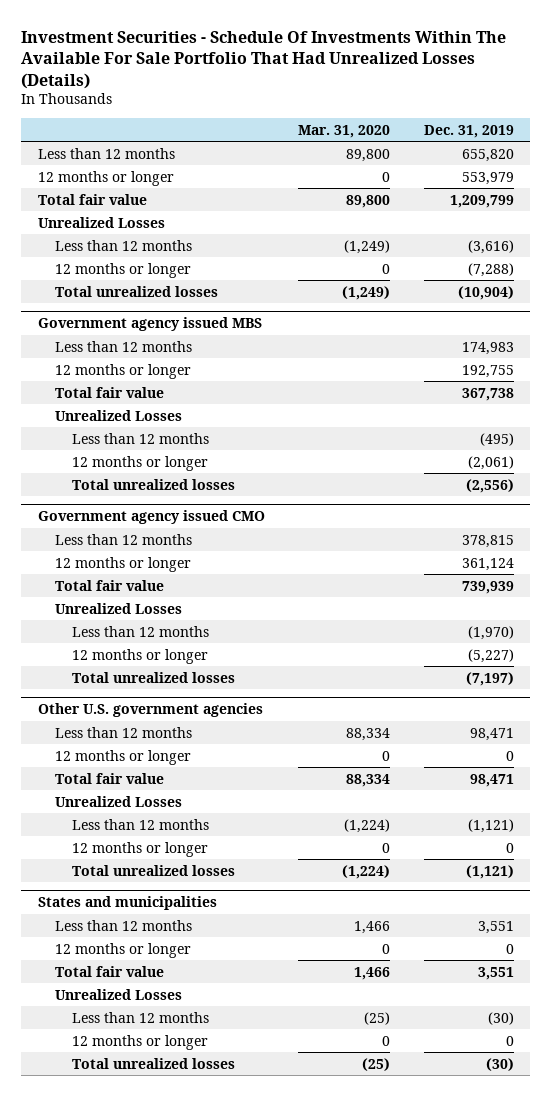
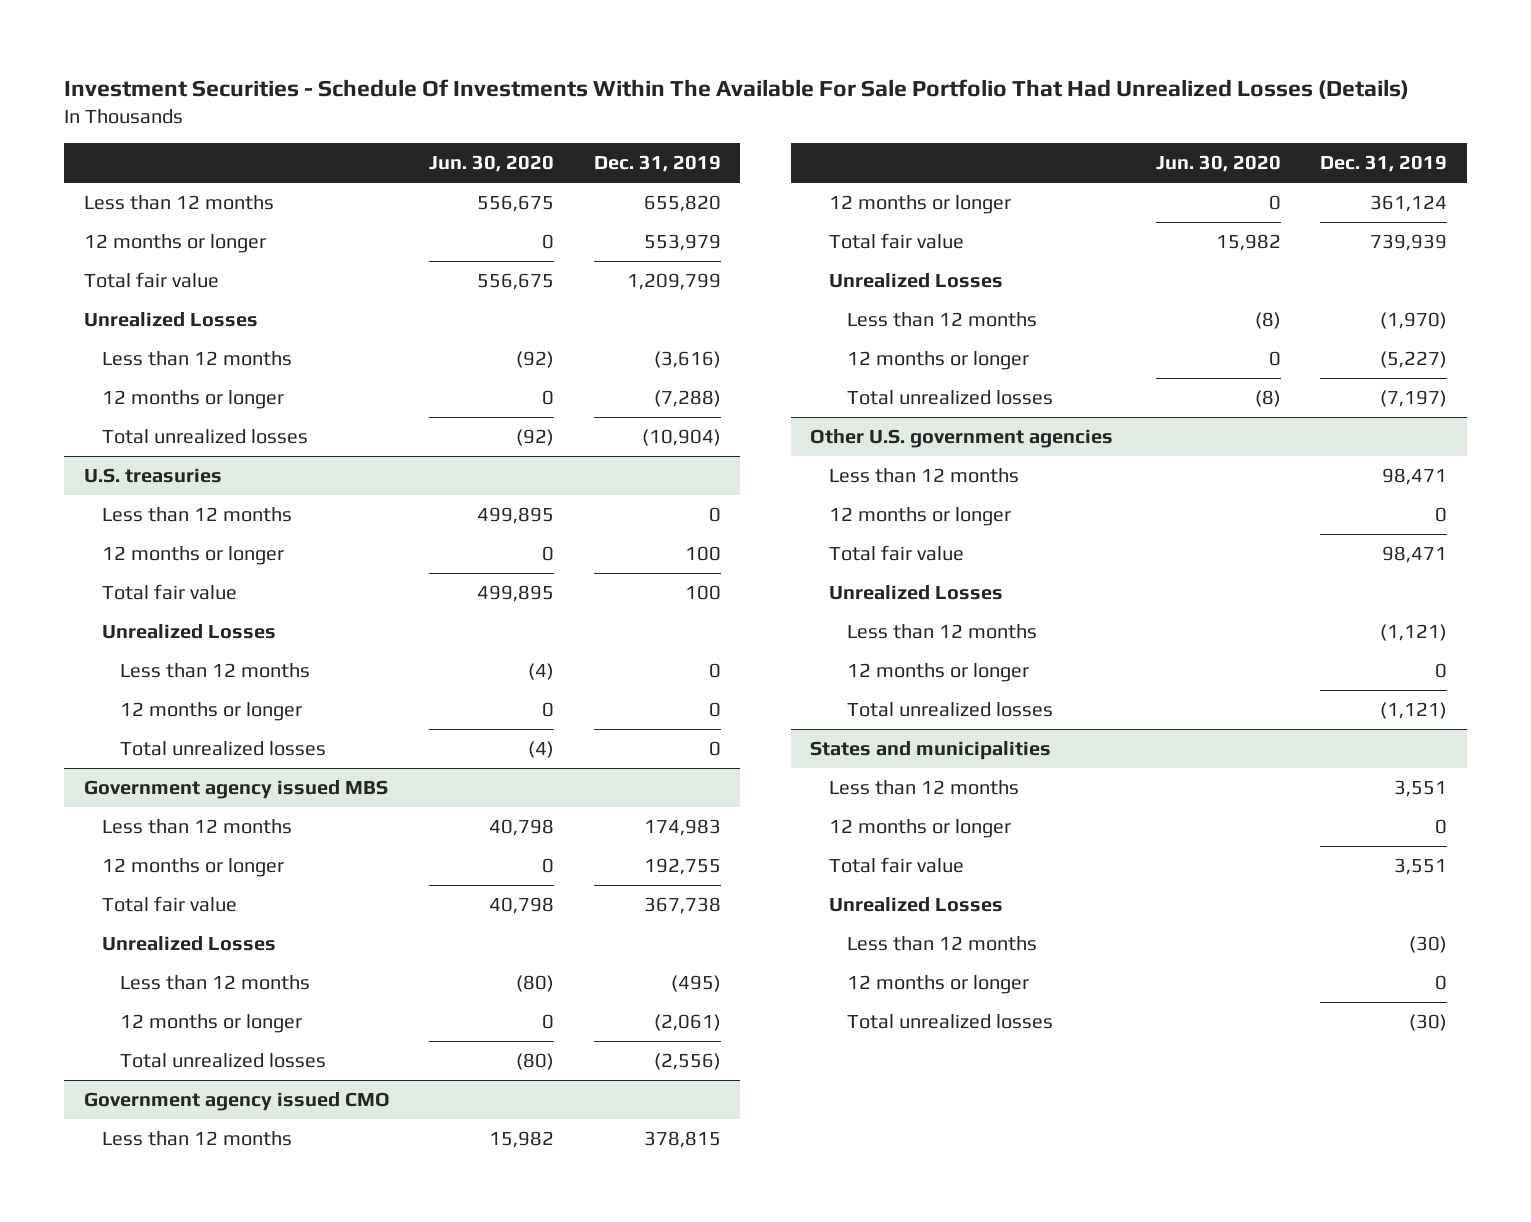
- | Mar. 31, 2020 | Dec. 31, 2019
+ | Jun. 30, 2020 | Dec. 31, 2019
+ U.S. treasuries
+ Less than 12 months | 499,895 | 0
+ 12 months or longer | 0 | 100
+ Total fair value | 499,895 | 100
+ Unrealized Losses
+ Less than 12 months | (4) | 0
+ 12 months or longer | 0 | 0
+ Total unrealized losses | (4) | 0

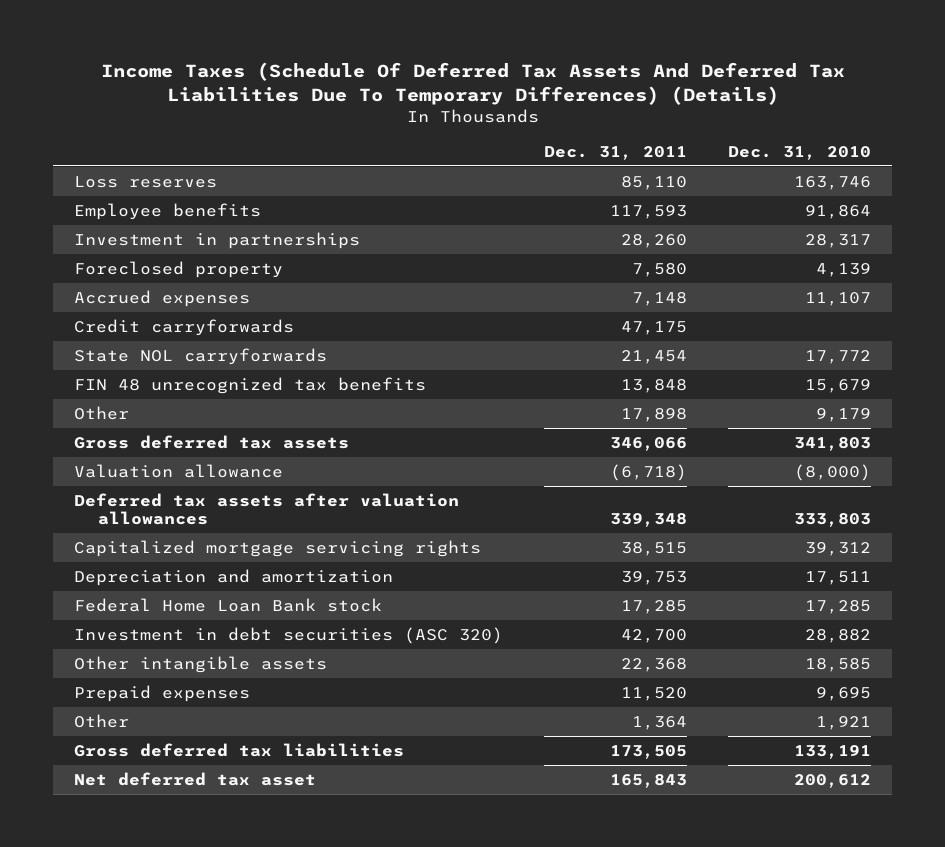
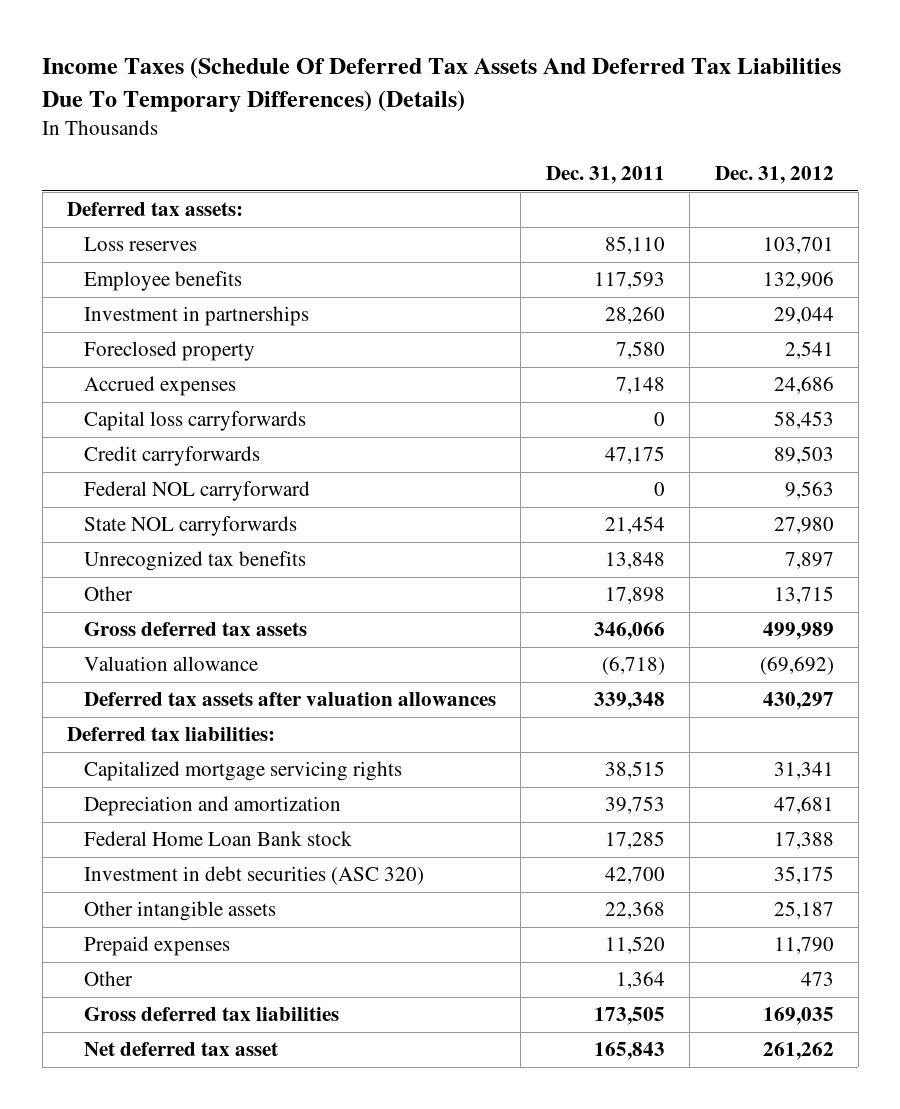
- | Dec. 31, 2011 | Dec. 31, 2010
+ | Dec. 31, 2011 | Dec. 31, 2012
+ Deferred tax assets:
+ Capital loss carryforwards | 0 | 58,453
+ Federal NOL carryforward | 0 | 9,563
- FIN 48 unrecognized tax benefits | 13,848 | 15,679
+ Unrecognized tax benefits | 13,848 | 7,897
+ Deferred tax liabilities:

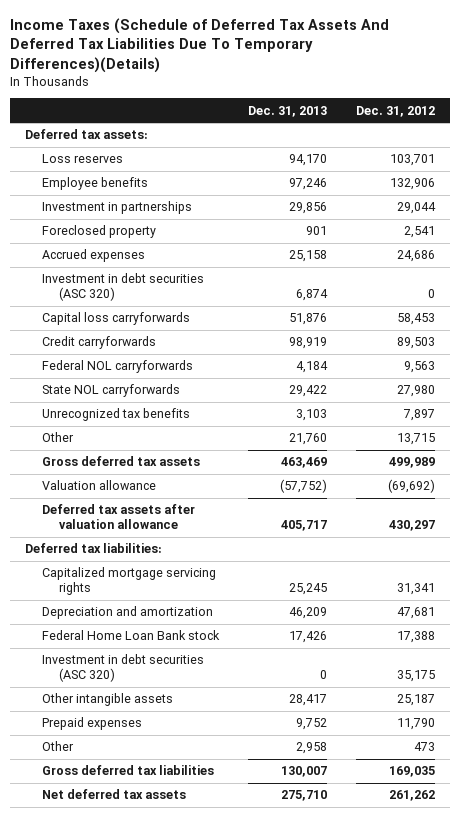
- Income Taxes (Schedule Of Deferred Tax Assets And Deferred Tax Liabilities Due To Temporary Differences) (Details)
+ Income Taxes (Schedule of Deferred Tax Assets And Deferred Tax Liabilities Due To Temporary Differences)(Details)
- | Dec. 31, 2011 | Dec. 31, 2012
+ | Dec. 31, 2013 | Dec. 31, 2012
+ Investment in debt securities (ASC 320) | 6,874 | 0
- Federal NOL carryforward | 0 | 9,563
+ Federal NOL carryforwards | 4,184 | 9,563
- Deferred tax assets after valuation allowances | 339,348 | 430,297
+ Deferred tax assets after valuation allowance | 405,717 | 430,297
- Net deferred tax asset | 165,843 | 261,262
+ Net deferred tax assets | 275,710 | 261,262

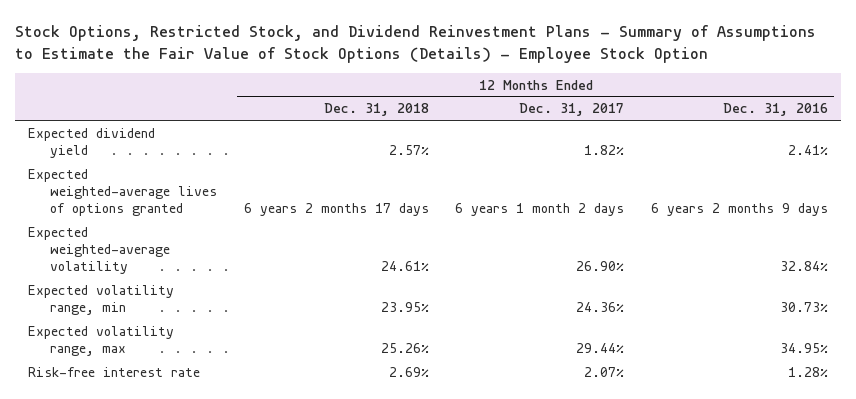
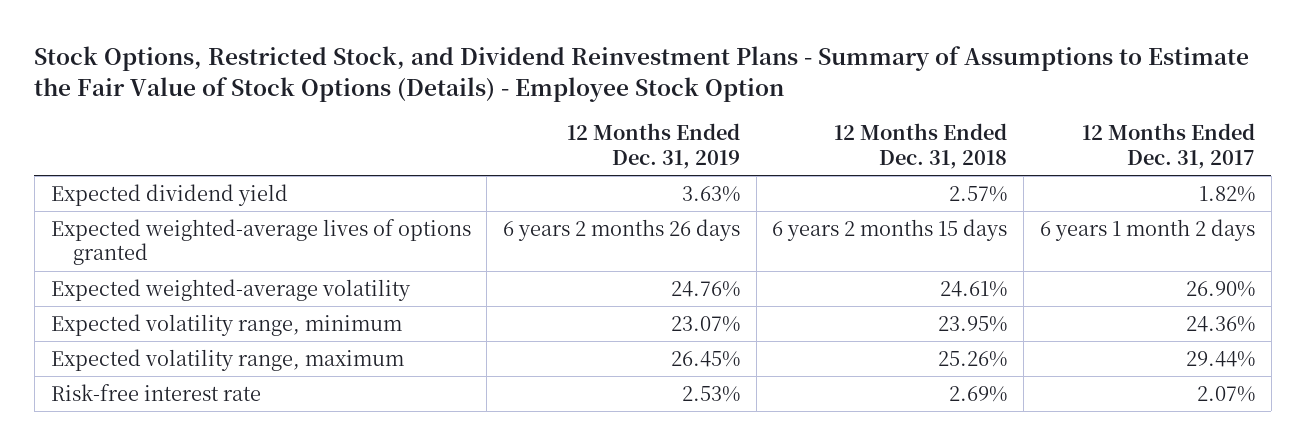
- | 12 Months Ended Dec. 31, 2018 | 12 Months Ended Dec. 31, 2017 | 12 Months Ended Dec. 31, 2016
+ | 12 Months Ended Dec. 31, 2019 | 12 Months Ended Dec. 31, 2018 | 12 Months Ended Dec. 31, 2017
- Expected weighted-average lives of options granted | 6 years 2 months 17 days | 6 years 1 month 2 days | 6 years 2 months 9 days
+ Expected weighted-average lives of options granted | 6 years 2 months 26 days | 6 years 2 months 15 days | 6 years 1 month 2 days
- Expected volatility range, min | 23.95% | 24.36% | 30.73%
- Expected volatility range, max | 25.26% | 29.44% | 34.95%
+ Expected volatility range, minimum | 23.07% | 23.95% | 24.36%
+ Expected volatility range, maximum | 26.45% | 25.26% | 29.44%

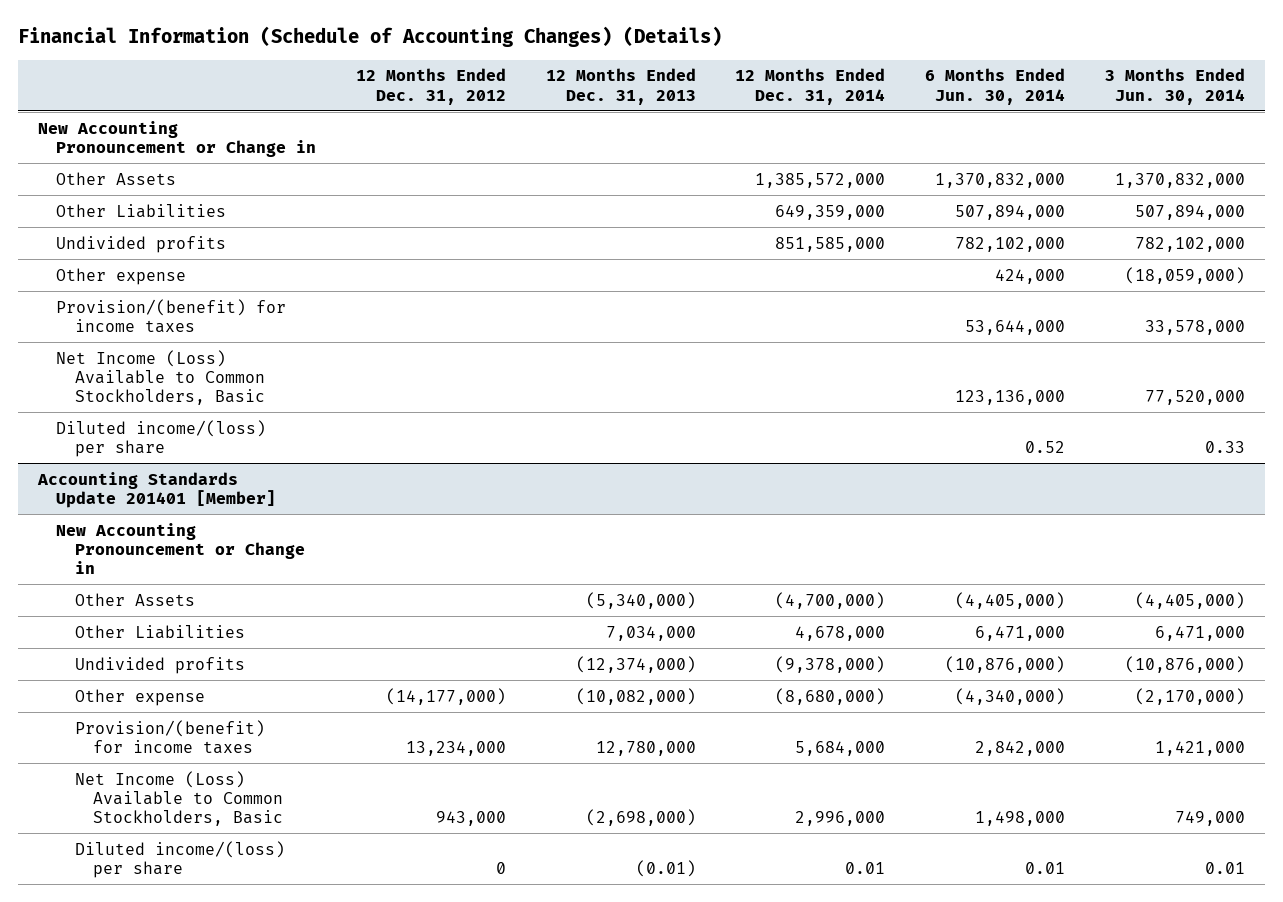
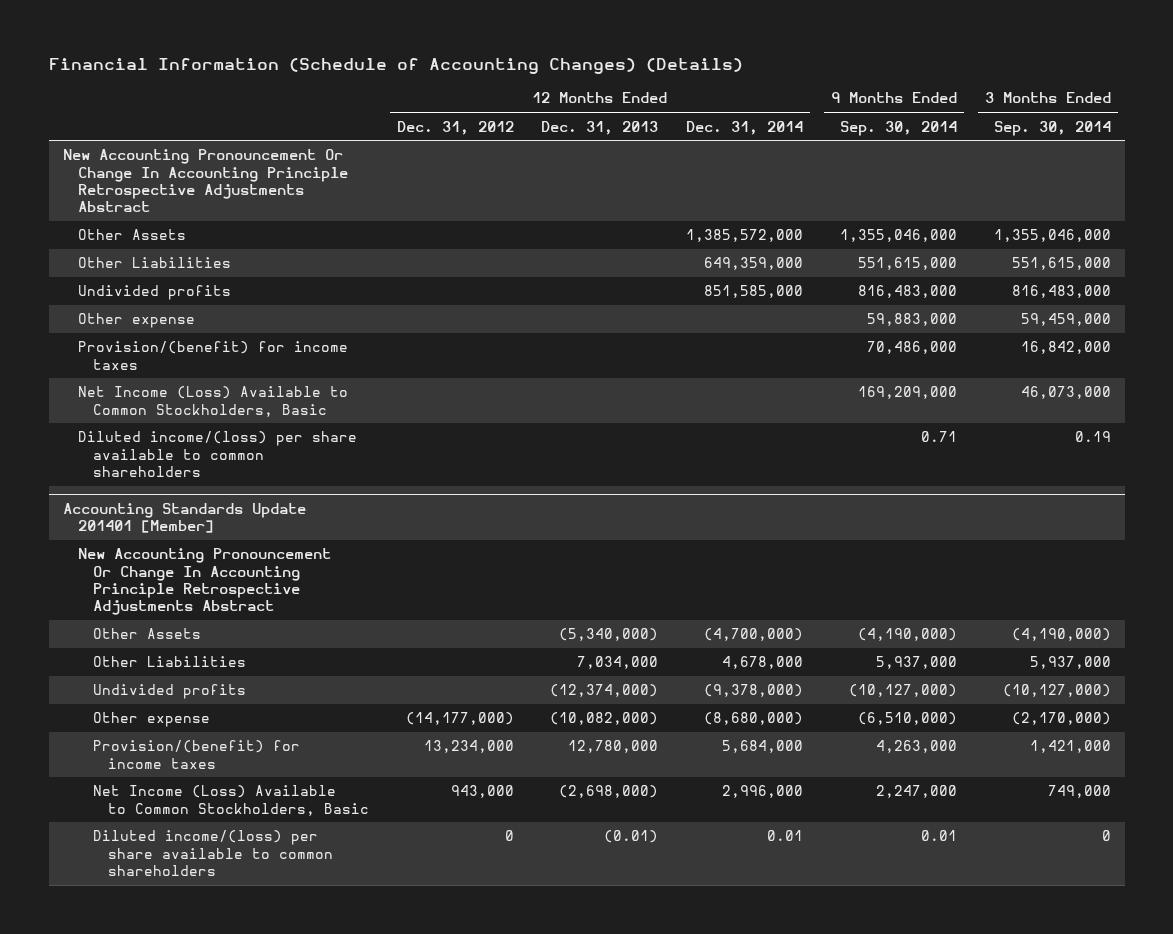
- | 12 Months Ended Dec. 31, 2012 | 12 Months Ended Dec. 31, 2013 | 12 Months Ended Dec. 31, 2014 | 6 Months Ended Jun. 30, 2014 | 3 Months Ended Jun. 30, 2014
+ | 12 Months Ended Dec. 31, 2012 | 12 Months Ended Dec. 31, 2013 | 12 Months Ended Dec. 31, 2014 | 9 Months Ended Sep. 30, 2014 | 3 Months Ended Sep. 30, 2014
- New Accounting Pronouncement or Change in
+ New Accounting Pronouncement Or Change In Accounting Principle Retrospective Adjustments Abstract
- Diluted income/(loss) per share | | | | 0.52 | 0.33
+ Diluted income/(loss) per share available to common shareholders | | | | 0.71 | 0.19
@ Accounting Standards Update 201401 [Member]
- New Accounting Pronouncement or Change in
+ New Accounting Pronouncement Or Change In Accounting Principle Retrospective Adjustments Abstract
- Diluted income/(loss) per share | 0 | (0.01) | 0.01 | 0.01 | 0.01
+ Diluted income/(loss) per share available to common shareholders | 0 | (0.01) | 0.01 | 0.01 | 0

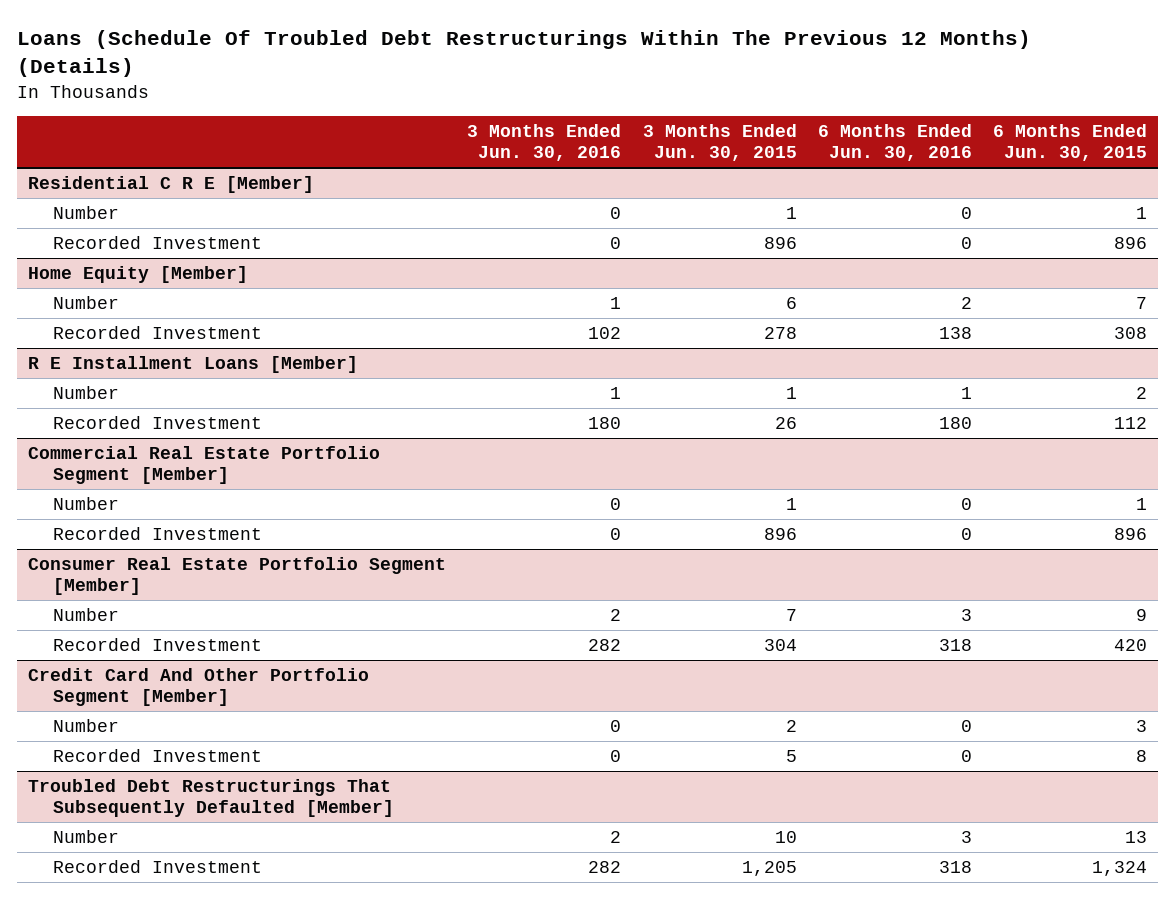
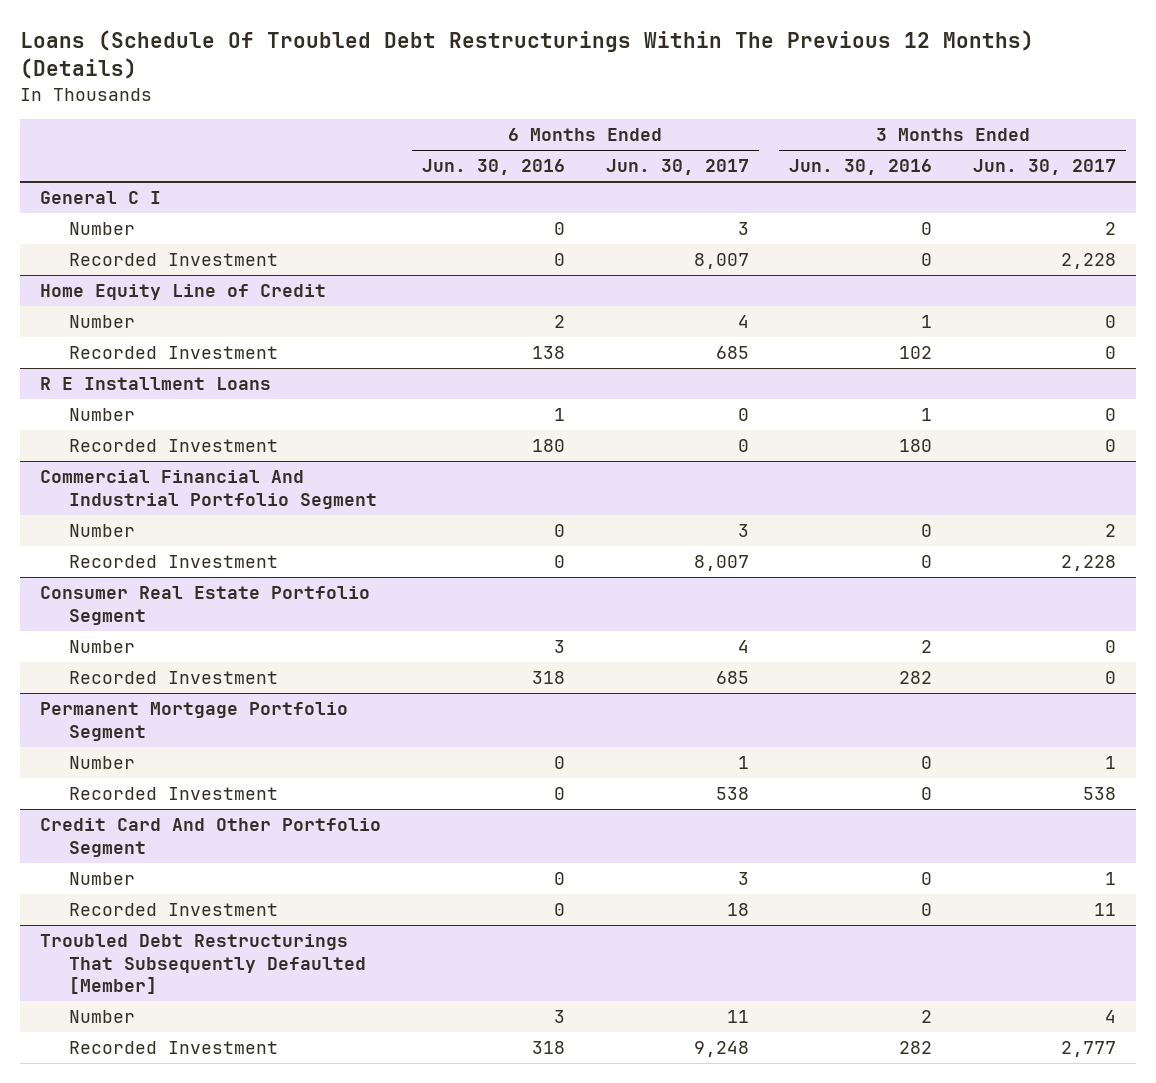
- | 3 Months Ended Jun. 30, 2016 | 3 Months Ended Jun. 30, 2015 | 6 Months Ended Jun. 30, 2016 | 6 Months Ended Jun. 30, 2015
+ | 6 Months Ended Jun. 30, 2016 | 6 Months Ended Jun. 30, 2017 | 3 Months Ended Jun. 30, 2016 | 3 Months Ended Jun. 30, 2017
- Residential C R E [Member]
+ General C I
- Home Equity [Member]
+ Home Equity Line of Credit
- R E Installment Loans [Member]
+ R E Installment Loans
- Commercial Real Estate Portfolio Segment [Member]
+ Commercial Financial And Industrial Portfolio Segment
- Consumer Real Estate Portfolio Segment [Member]
+ Consumer Real Estate Portfolio Segment
- Credit Card And Other Portfolio Segment [Member]
+ Permanent Mortgage Portfolio Segment
+ Credit Card And Other Portfolio Segment
+ Number | 0 | 3 | 0 | 1
+ Recorded Investment | 0 | 18 | 0 | 11

